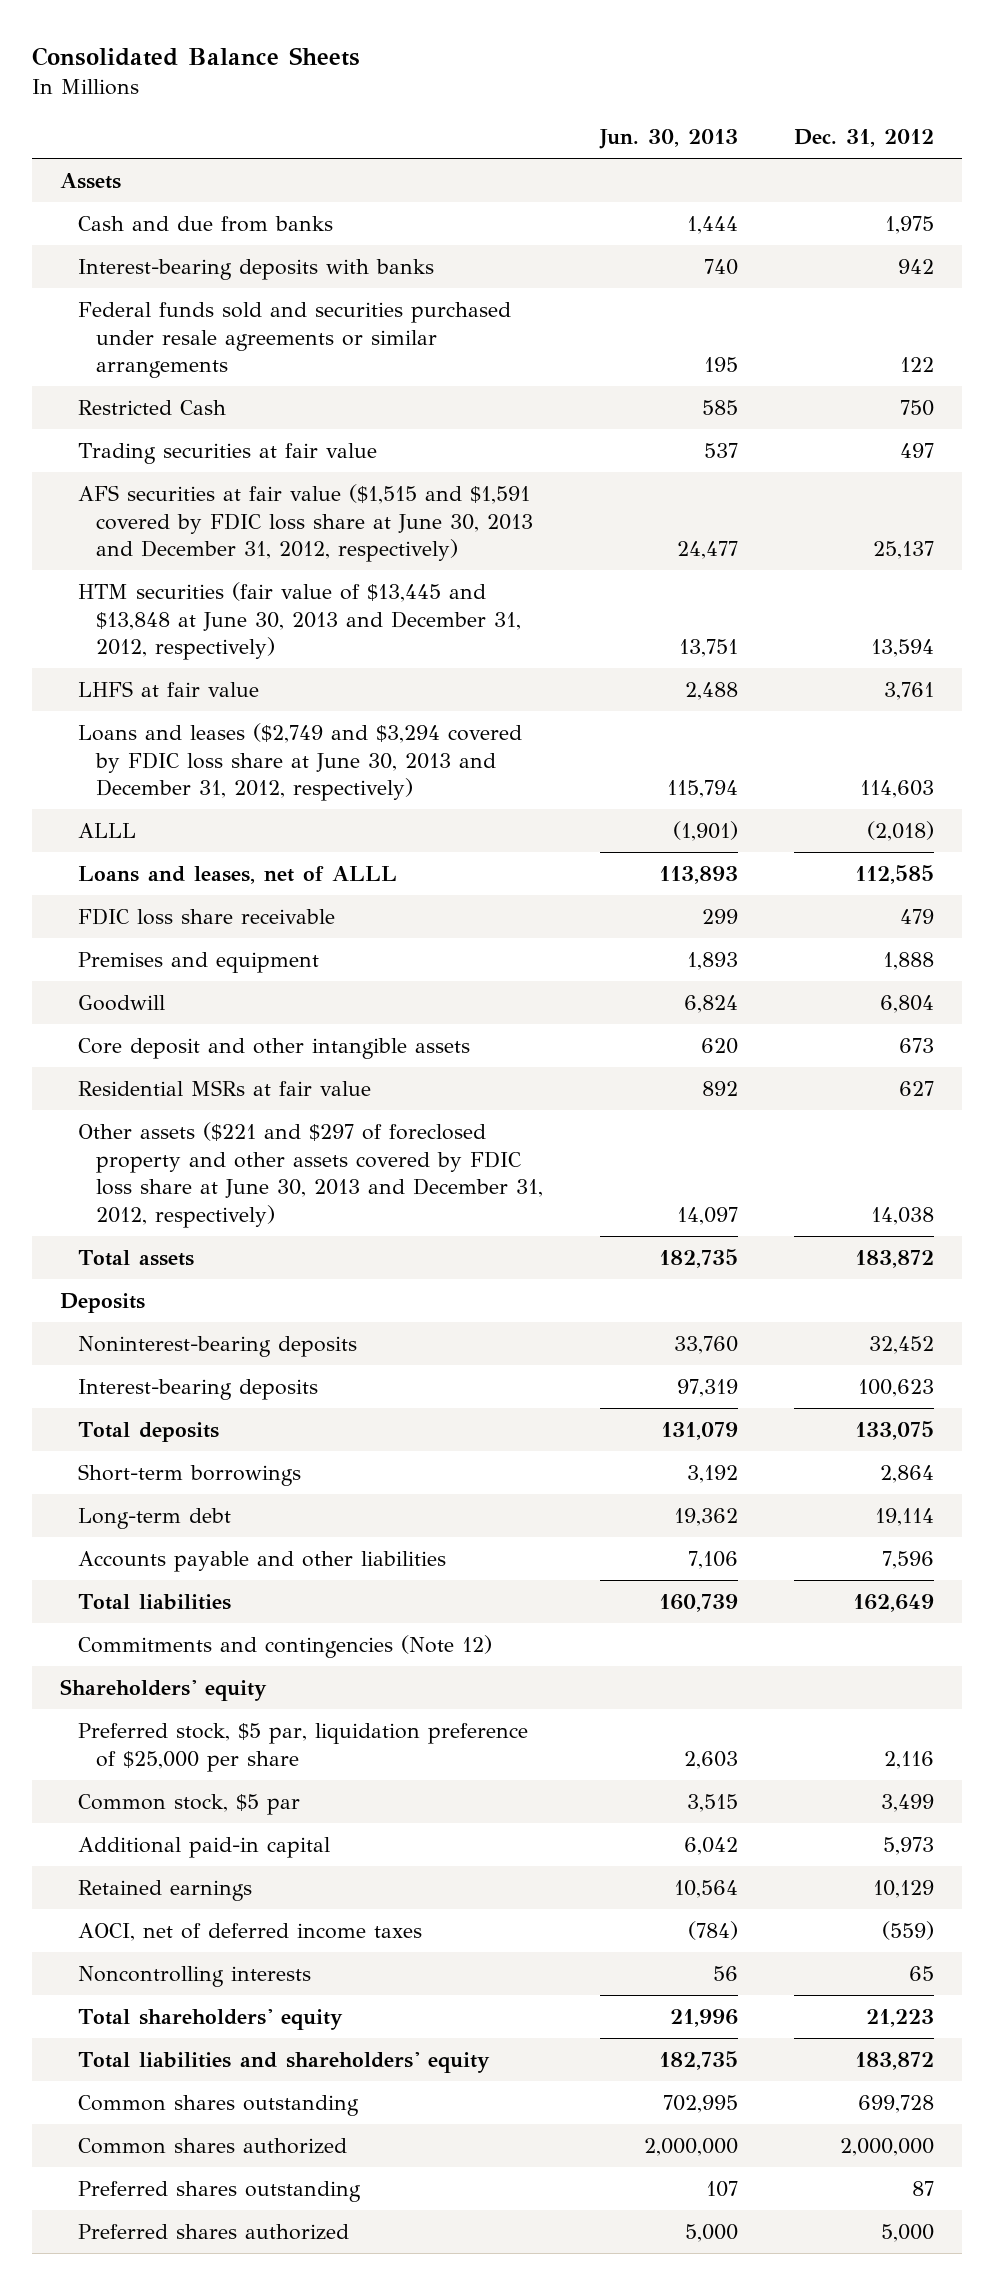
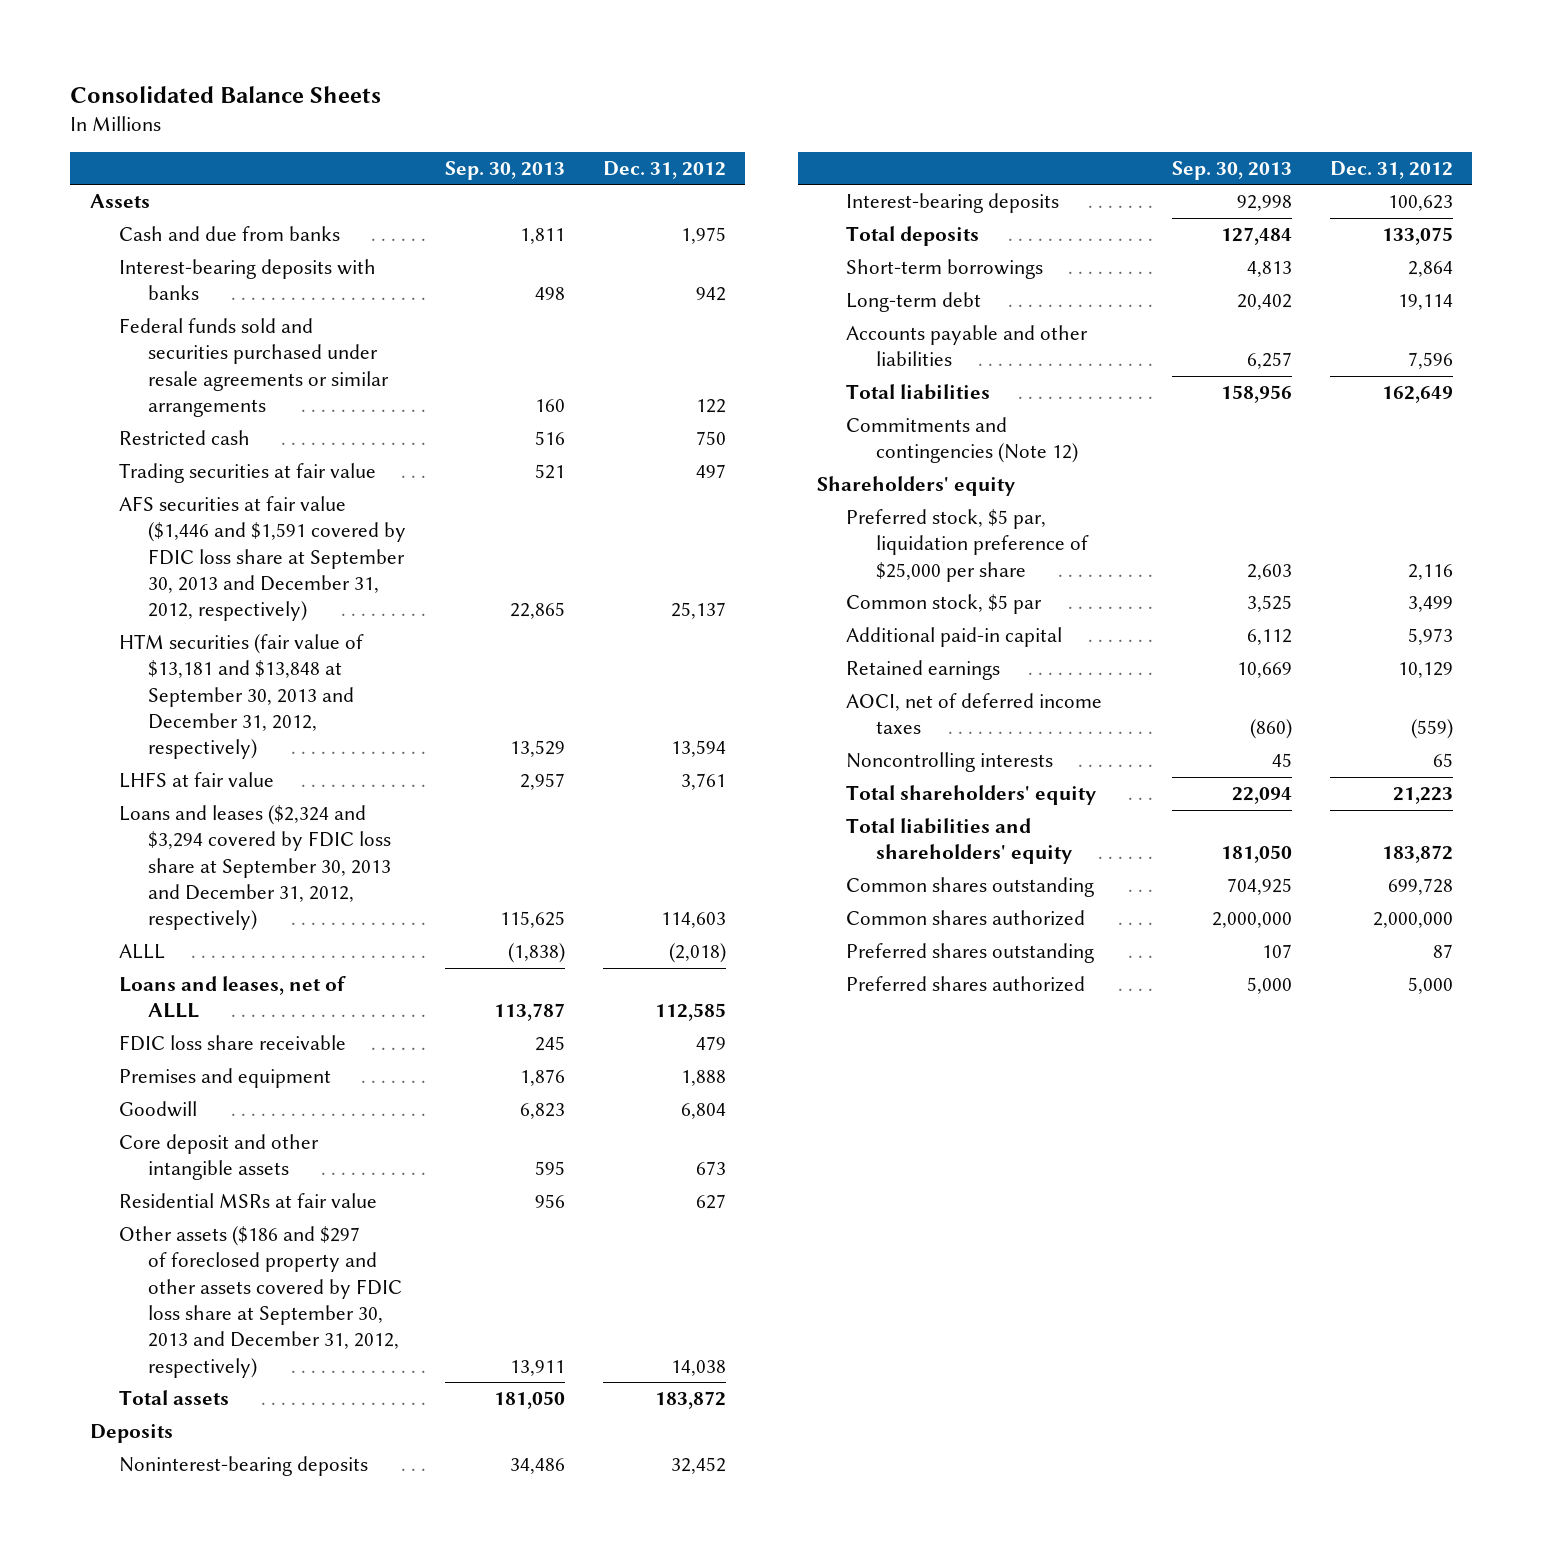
- | Jun. 30, 2013 | Dec. 31, 2012
+ | Sep. 30, 2013 | Dec. 31, 2012
- Restricted Cash | 585 | 750
+ Restricted cash | 516 | 750
- AFS securities at fair value ($1,515 and $1,591 covered by FDIC loss share at June 30, 2013 and December 31, 2012, respectively) | 24,477 | 25,137
- HTM securities (fair value of $13,445 and $13,848 at June 30, 2013 and December 31, 2012, respectively) | 13,751 | 13,594
+ AFS securities at fair value ($1,446 and $1,591 covered by FDIC loss share at September 30, 2013 and December 31, 2012, respectively) | 22,865 | 25,137
+ HTM securities (fair value of $13,181 and $13,848 at September 30, 2013 and December 31, 2012, respectively) | 13,529 | 13,594
- Loans and leases ($2,749 and $3,294 covered by FDIC loss share at June 30, 2013 and December 31, 2012, respectively) | 115,794 | 114,603
+ Loans and leases ($2,324 and $3,294 covered by FDIC loss share at September 30, 2013 and December 31, 2012, respectively) | 115,625 | 114,603
- Other assets ($221 and $297 of foreclosed property and other assets covered by FDIC loss share at June 30, 2013 and December 31, 2012, respectively) | 14,097 | 14,038
+ Other assets ($186 and $297 of foreclosed property and other assets covered by FDIC loss share at September 30, 2013 and December 31, 2012, respectively) | 13,911 | 14,038

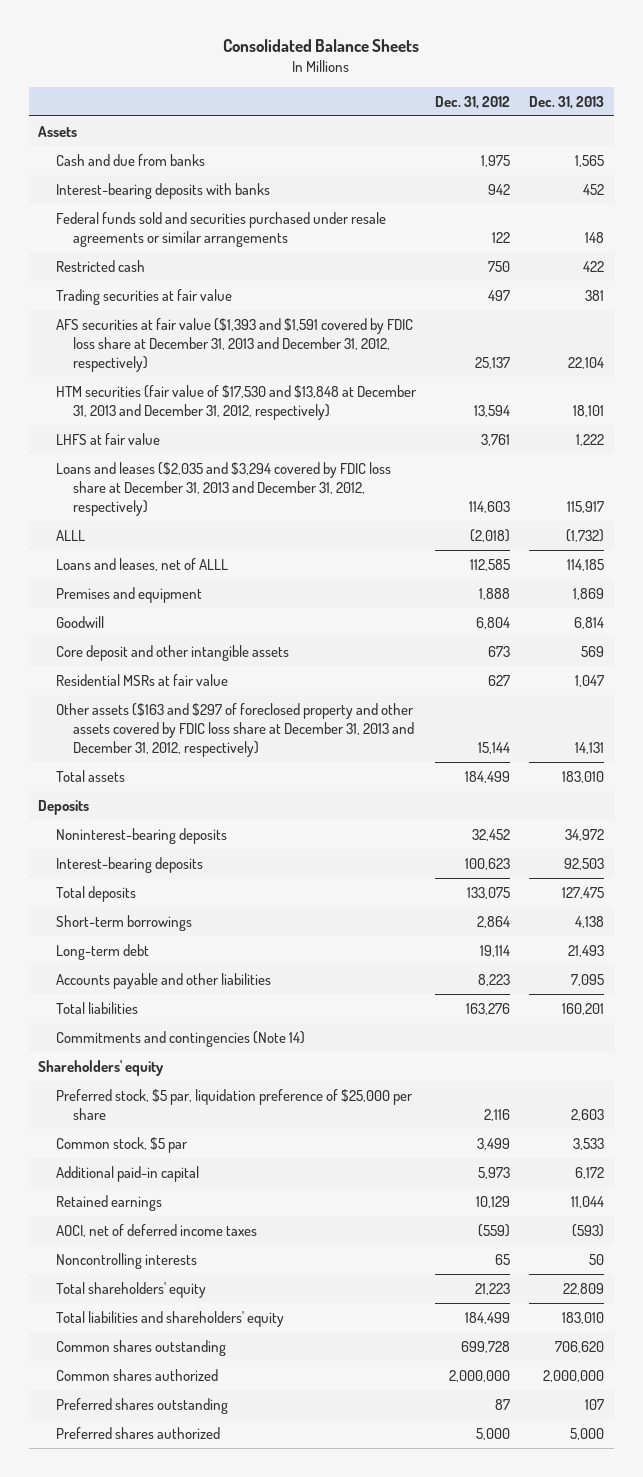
- | Sep. 30, 2013 | Dec. 31, 2012
+ | Dec. 31, 2012 | Dec. 31, 2013
- AFS securities at fair value ($1,446 and $1,591 covered by FDIC loss share at September 30, 2013 and December 31, 2012, respectively) | 22,865 | 25,137
- HTM securities (fair value of $13,181 and $13,848 at September 30, 2013 and December 31, 2012, respectively) | 13,529 | 13,594
+ AFS securities at fair value ($1,393 and $1,591 covered by FDIC loss share at December 31, 2013 and December 31, 2012, respectively) | 25,137 | 22,104
+ HTM securities (fair value of $17,530 and $13,848 at December 31, 2013 and December 31, 2012, respectively) | 13,594 | 18,101
- Loans and leases ($2,324 and $3,294 covered by FDIC loss share at September 30, 2013 and December 31, 2012, respectively) | 115,625 | 114,603
+ Loans and leases ($2,035 and $3,294 covered by FDIC loss share at December 31, 2013 and December 31, 2012, respectively) | 114,603 | 115,917
- FDIC loss share receivable | 245 | 479
- Other assets ($186 and $297 of foreclosed property and other assets covered by FDIC loss share at September 30, 2013 and December 31, 2012, respectively) | 13,911 | 14,038
- Total assets | 181,050 | 183,872
+ Other assets ($163 and $297 of foreclosed property and other assets covered by FDIC loss share at December 31, 2013 and December 31, 2012, respectively) | 15,144 | 14,131
+ Total assets | 184,499 | 183,010
- Accounts payable and other liabilities | 6,257 | 7,596
- Total liabilities | 158,956 | 162,649
- Commitments and contingencies (Note 12)
+ Accounts payable and other liabilities | 8,223 | 7,095
+ Total liabilities | 163,276 | 160,201
+ Commitments and contingencies (Note 14)
- Total liabilities and shareholders' equity | 181,050 | 183,872
+ Total liabilities and shareholders' equity | 184,499 | 183,010

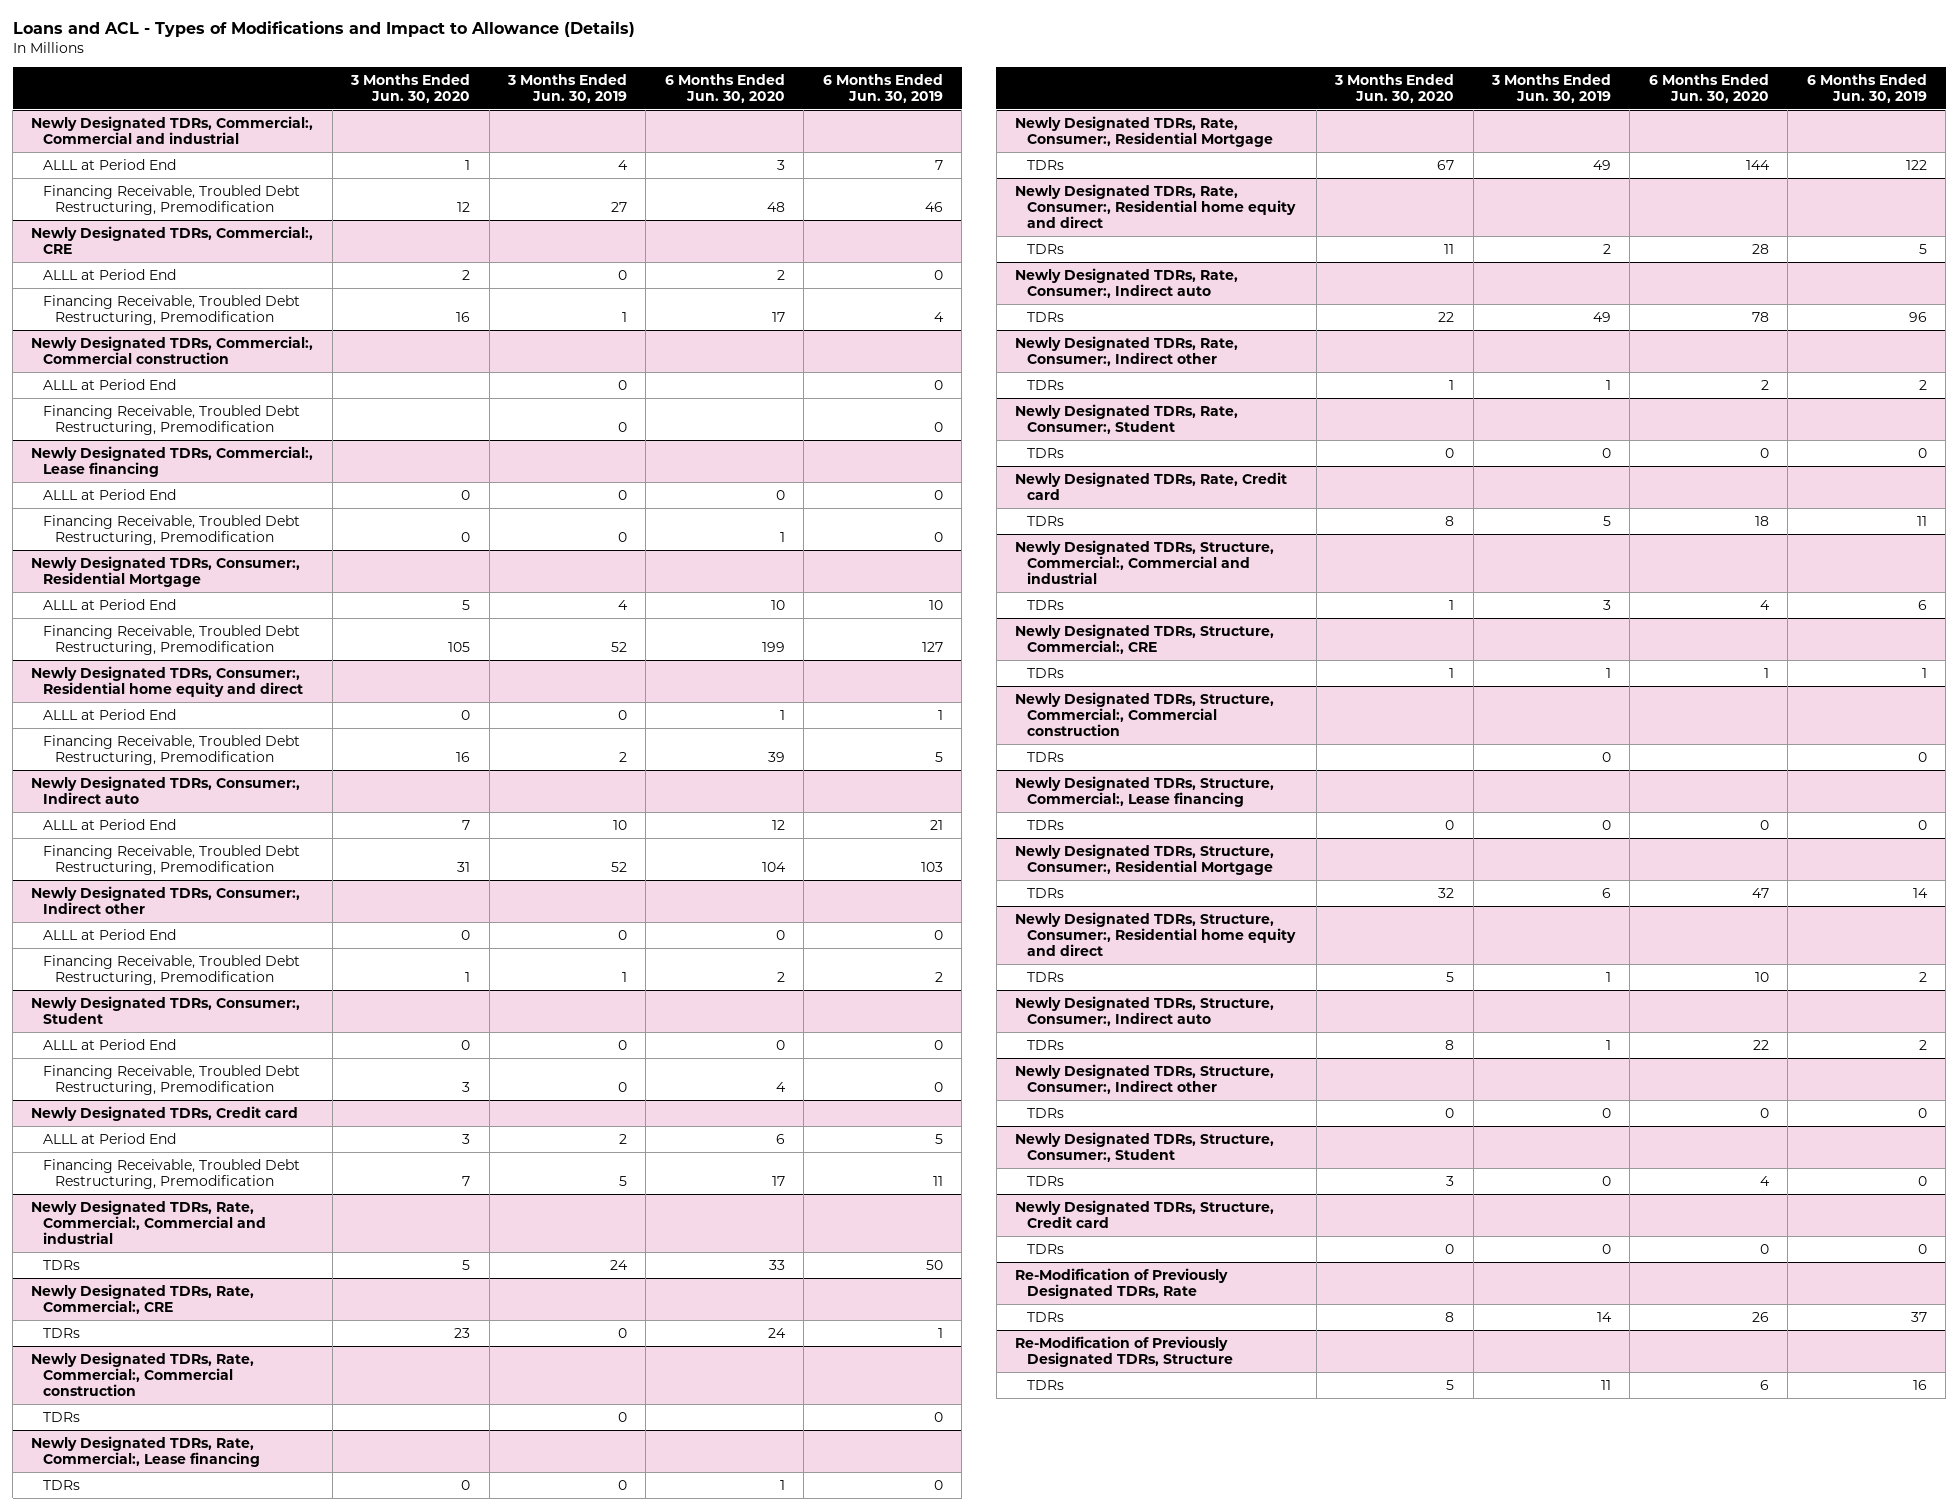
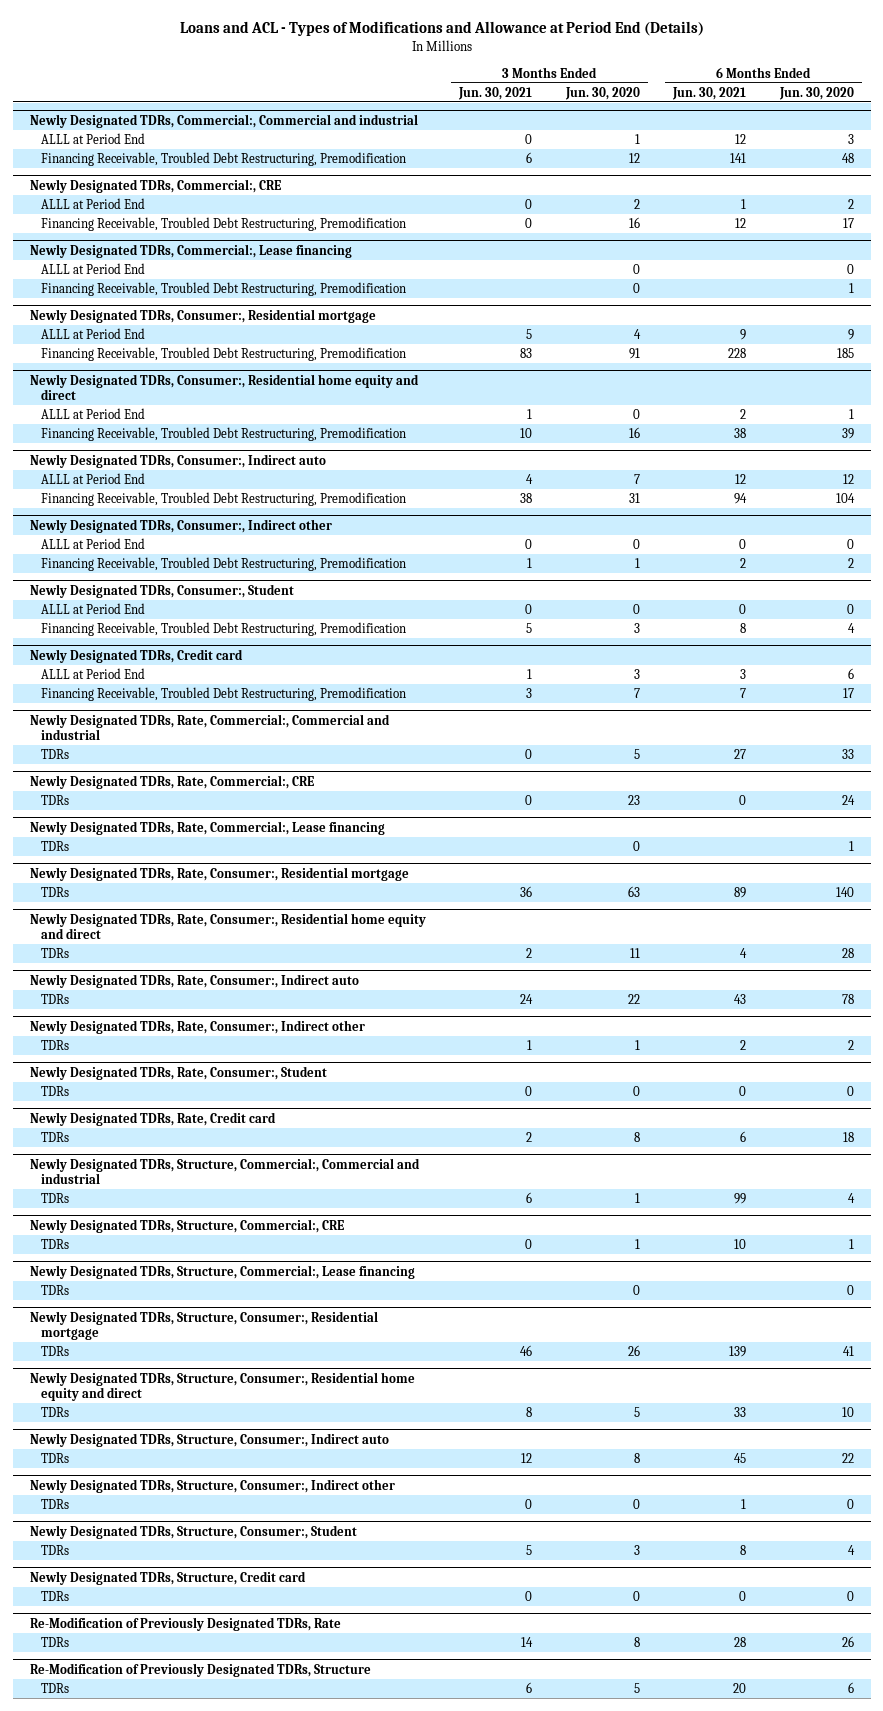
- Loans and ACL - Types of Modifications and Impact to Allowance (Details)
+ Loans and ACL - Types of Modifications and Allowance at Period End (Details)
- | 3 Months Ended Jun. 30, 2020 | 3 Months Ended Jun. 30, 2019 | 6 Months Ended Jun. 30, 2020 | 6 Months Ended Jun. 30, 2019
+ | 3 Months Ended Jun. 30, 2021 | 3 Months Ended Jun. 30, 2020 | 6 Months Ended Jun. 30, 2021 | 6 Months Ended Jun. 30, 2020
- Newly Designated TDRs, Commercial:, Commercial construction
- ALLL at Period End | | 0 | | 0
- Financing Receivable, Troubled Debt Restructuring, Premodification | | 0 | | 0
- Newly Designated TDRs, Consumer:, Residential Mortgage
- ALLL at Period End | 5 | 4 | 10 | 10
- Financing Receivable, Troubled Debt Restructuring, Premodification | 105 | 52 | 199 | 127
+ Newly Designated TDRs, Consumer:, Residential mortgage
+ ALLL at Period End | 5 | 4 | 9 | 9
+ Financing Receivable, Troubled Debt Restructuring, Premodification | 83 | 91 | 228 | 185
- Newly Designated TDRs, Rate, Commercial:, Commercial construction
- TDRs | | 0 | | 0
- Newly Designated TDRs, Rate, Consumer:, Residential Mortgage
- TDRs | 67 | 49 | 144 | 122
+ Newly Designated TDRs, Rate, Consumer:, Residential mortgage
+ TDRs | 36 | 63 | 89 | 140
- Newly Designated TDRs, Structure, Commercial:, Commercial construction
- TDRs | | 0 | | 0
- Newly Designated TDRs, Structure, Consumer:, Residential Mortgage
- TDRs | 32 | 6 | 47 | 14
+ Newly Designated TDRs, Structure, Consumer:, Residential mortgage
+ TDRs | 46 | 26 | 139 | 41

